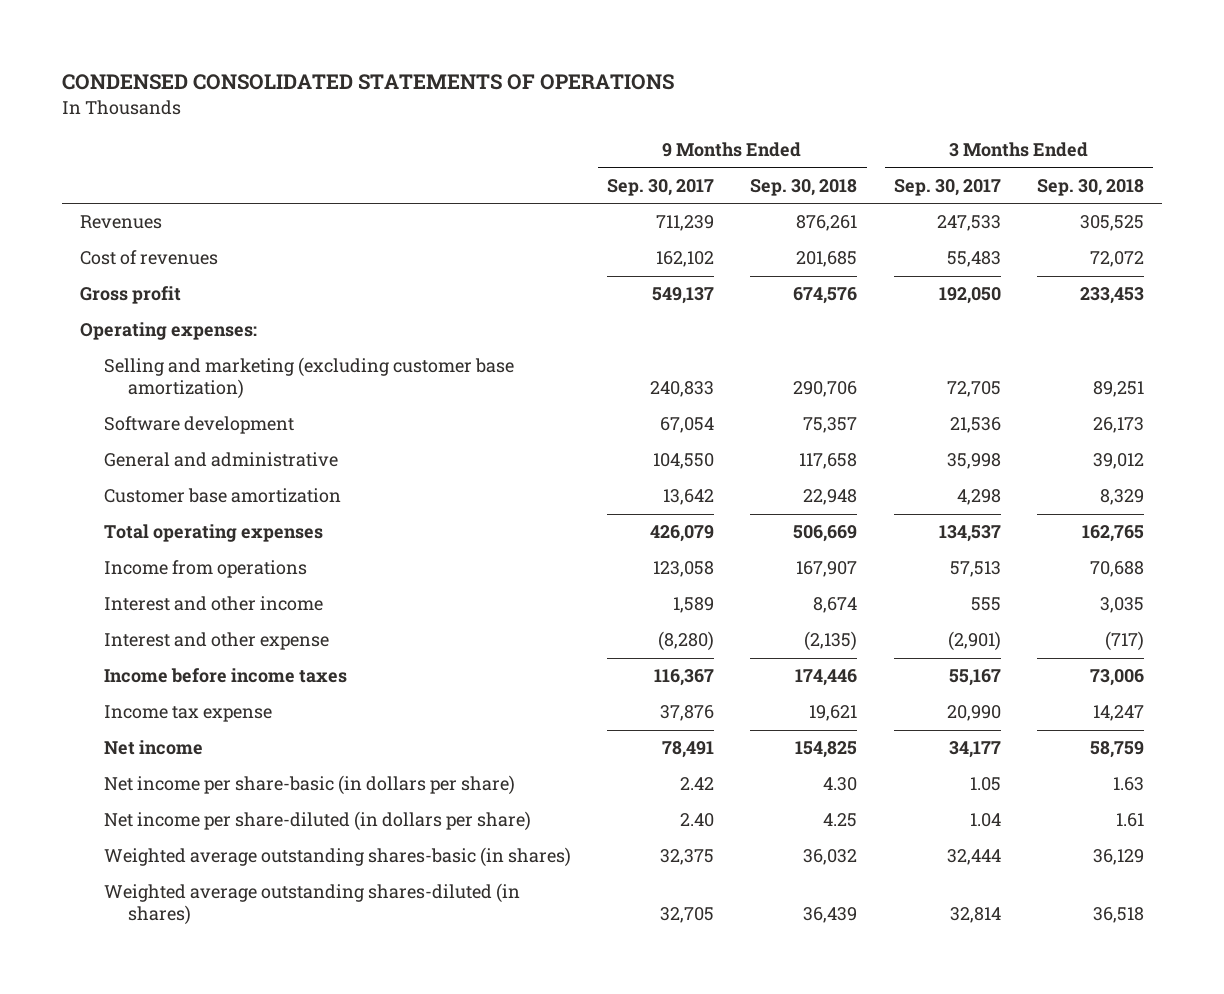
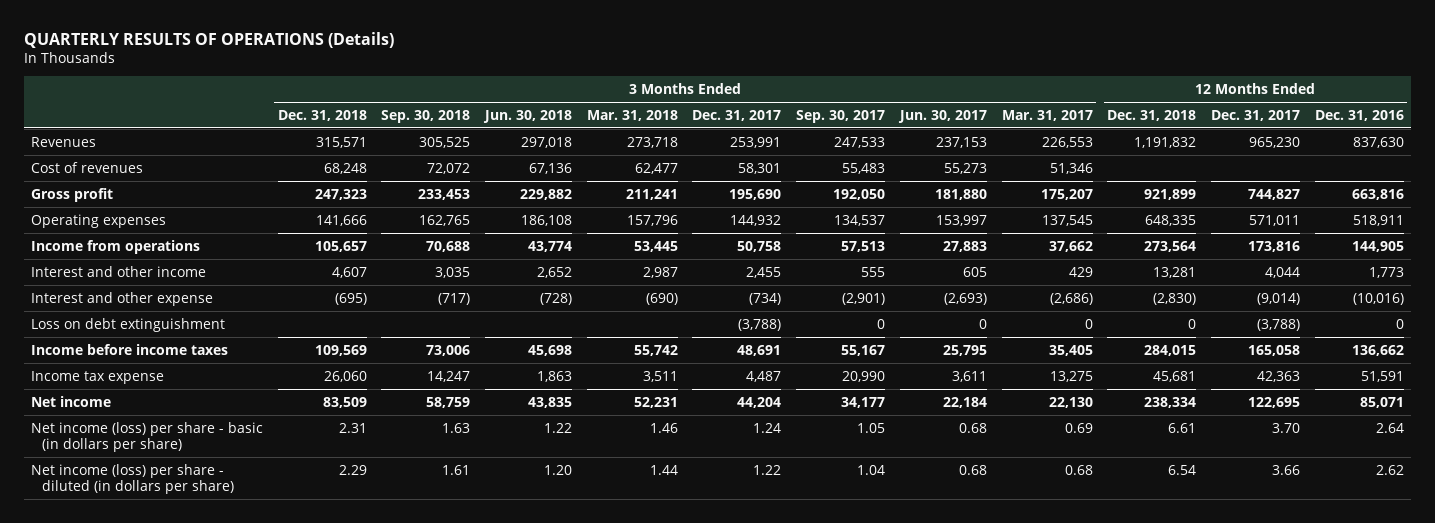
- CONDENSED CONSOLIDATED STATEMENTS OF OPERATIONS
+ QUARTERLY RESULTS OF OPERATIONS (Details)
- | 9 Months Ended Sep. 30, 2017 | 9 Months Ended Sep. 30, 2018 | 3 Months Ended Sep. 30, 2017 | 3 Months Ended Sep. 30, 2018
+ | 3 Months Ended Dec. 31, 2018 | 3 Months Ended Sep. 30, 2018 | 3 Months Ended Jun. 30, 2018 | 3 Months Ended Mar. 31, 2018 | 3 Months Ended Dec. 31, 2017 | 3 Months Ended Sep. 30, 2017 | 3 Months Ended Jun. 30, 2017 | 3 Months Ended Mar. 31, 2017 | 12 Months Ended Dec. 31, 2018 | 12 Months Ended Dec. 31, 2017 | 12 Months Ended Dec. 31, 2016
- Operating expenses:
- Selling and marketing (excluding customer base amortization) | 240,833 | 290,706 | 72,705 | 89,251
- Software development | 67,054 | 75,357 | 21,536 | 26,173
- General and administrative | 104,550 | 117,658 | 35,998 | 39,012
- Customer base amortization | 13,642 | 22,948 | 4,298 | 8,329
- Total operating expenses | 426,079 | 506,669 | 134,537 | 162,765
+ Operating expenses | 141,666 | 162,765 | 186,108 | 157,796 | 144,932 | 134,537 | 153,997 | 137,545 | 648,335 | 571,011 | 518,911
+ Loss on debt extinguishment | | | | | (3,788) | 0 | 0 | 0 | 0 | (3,788) | 0
- Net income per share-basic (in dollars per share) | 2.42 | 4.30 | 1.05 | 1.63
- Net income per share-diluted (in dollars per share) | 2.40 | 4.25 | 1.04 | 1.61
- Weighted average outstanding shares-basic (in shares) | 32,375 | 36,032 | 32,444 | 36,129
- Weighted average outstanding shares-diluted (in shares) | 32,705 | 36,439 | 32,814 | 36,518
+ Net income (loss) per share - basic (in dollars per share) | 2.31 | 1.63 | 1.22 | 1.46 | 1.24 | 1.05 | 0.68 | 0.69 | 6.61 | 3.70 | 2.64
+ Net income (loss) per share - diluted (in dollars per share) | 2.29 | 1.61 | 1.20 | 1.44 | 1.22 | 1.04 | 0.68 | 0.68 | 6.54 | 3.66 | 2.62

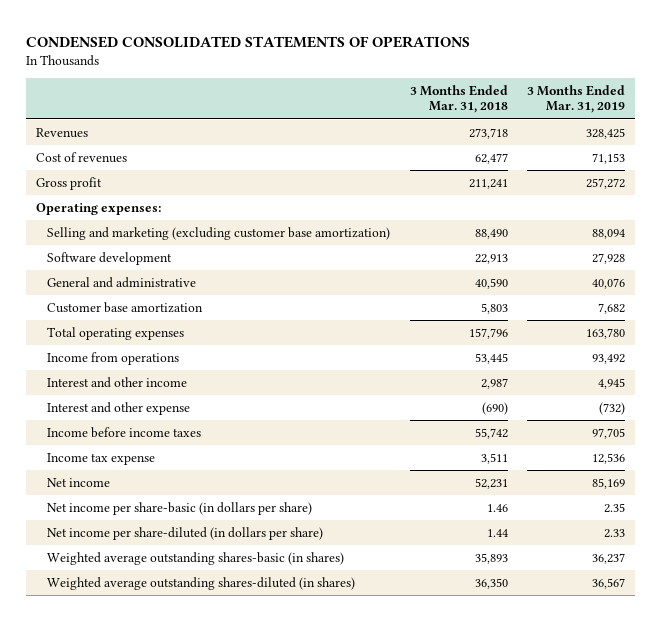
- QUARTERLY RESULTS OF OPERATIONS (Details)
+ CONDENSED CONSOLIDATED STATEMENTS OF OPERATIONS
- | 3 Months Ended Dec. 31, 2018 | 3 Months Ended Sep. 30, 2018 | 3 Months Ended Jun. 30, 2018 | 3 Months Ended Mar. 31, 2018 | 3 Months Ended Dec. 31, 2017 | 3 Months Ended Sep. 30, 2017 | 3 Months Ended Jun. 30, 2017 | 3 Months Ended Mar. 31, 2017 | 12 Months Ended Dec. 31, 2018 | 12 Months Ended Dec. 31, 2017 | 12 Months Ended Dec. 31, 2016
+ | 3 Months Ended Mar. 31, 2018 | 3 Months Ended Mar. 31, 2019
- Operating expenses | 141,666 | 162,765 | 186,108 | 157,796 | 144,932 | 134,537 | 153,997 | 137,545 | 648,335 | 571,011 | 518,911
+ Operating expenses:
+ Selling and marketing (excluding customer base amortization) | 88,490 | 88,094
+ Software development | 22,913 | 27,928
+ General and administrative | 40,590 | 40,076
+ Customer base amortization | 5,803 | 7,682
+ Total operating expenses | 157,796 | 163,780
- Loss on debt extinguishment | | | | | (3,788) | 0 | 0 | 0 | 0 | (3,788) | 0
- Net income (loss) per share - basic (in dollars per share) | 2.31 | 1.63 | 1.22 | 1.46 | 1.24 | 1.05 | 0.68 | 0.69 | 6.61 | 3.70 | 2.64
- Net income (loss) per share - diluted (in dollars per share) | 2.29 | 1.61 | 1.20 | 1.44 | 1.22 | 1.04 | 0.68 | 0.68 | 6.54 | 3.66 | 2.62
+ Net income per share-basic (in dollars per share) | 1.46 | 2.35
+ Net income per share-diluted (in dollars per share) | 1.44 | 2.33
+ Weighted average outstanding shares-basic (in shares) | 35,893 | 36,237
+ Weighted average outstanding shares-diluted (in shares) | 36,350 | 36,567

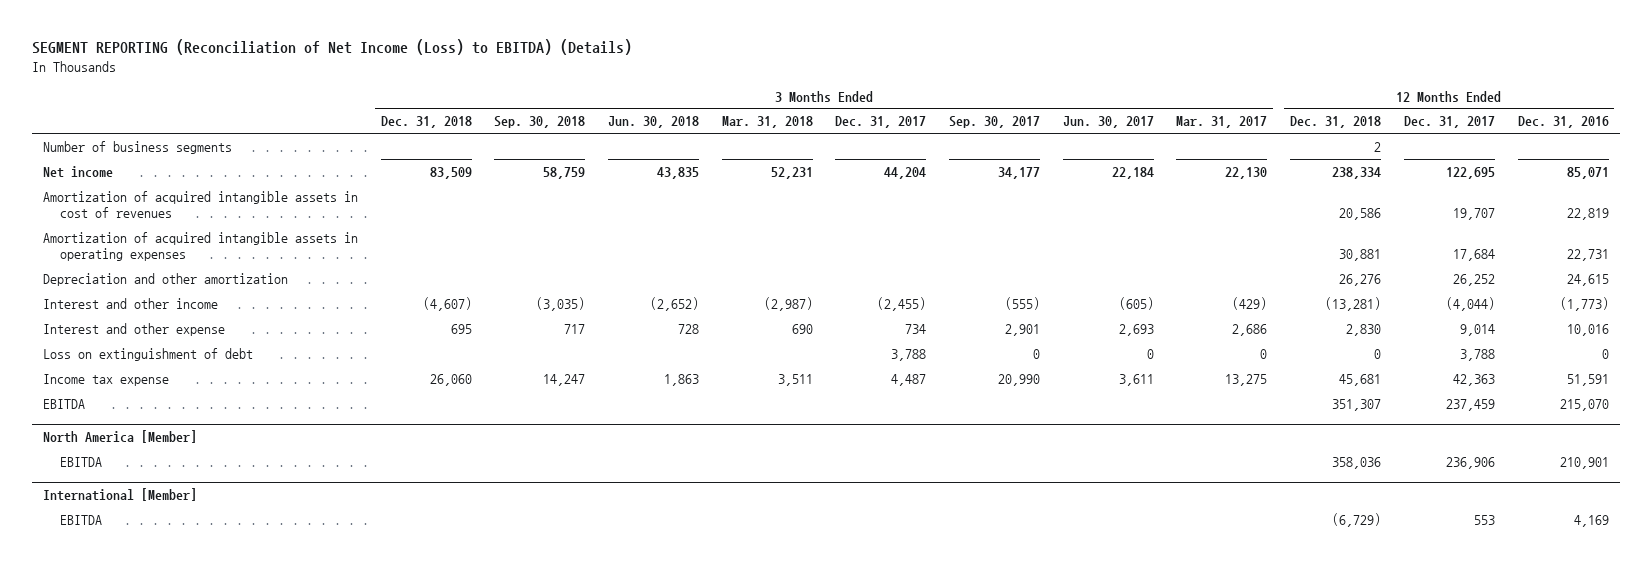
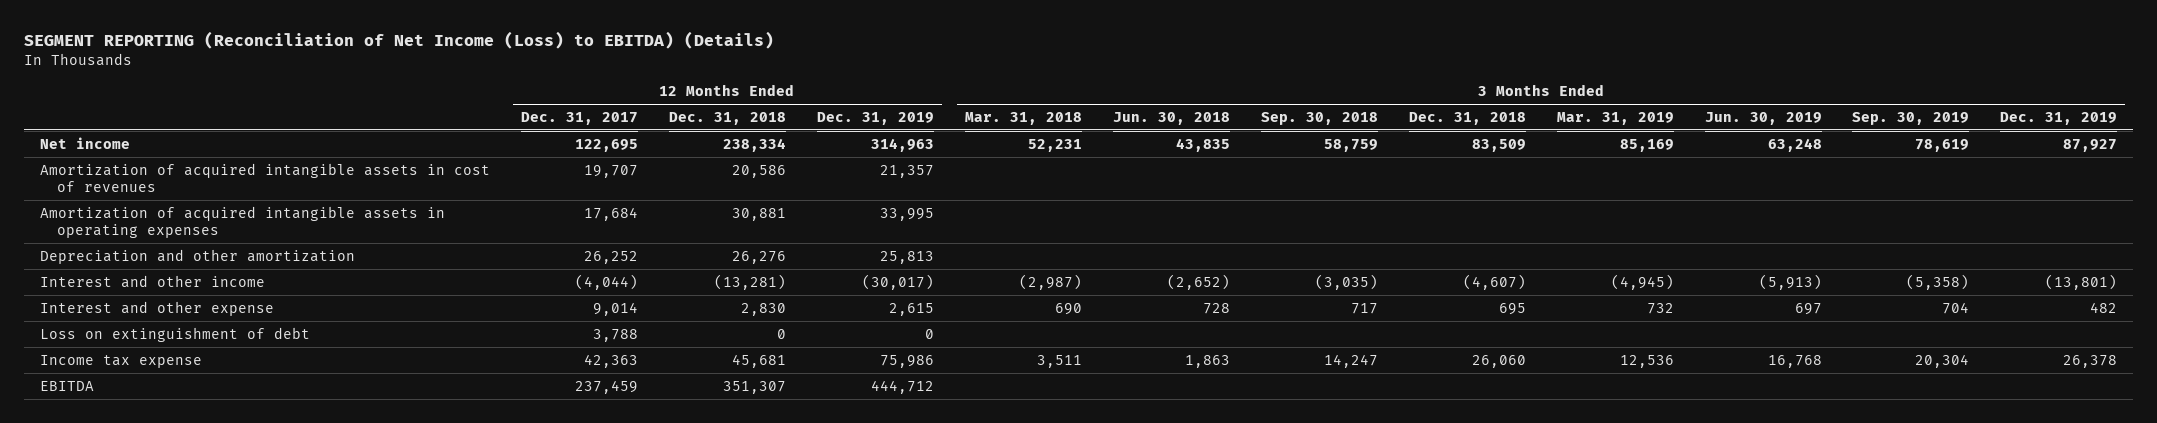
- | 3 Months Ended Dec. 31, 2018 | 3 Months Ended Sep. 30, 2018 | 3 Months Ended Jun. 30, 2018 | 3 Months Ended Mar. 31, 2018 | 3 Months Ended Dec. 31, 2017 | 3 Months Ended Sep. 30, 2017 | 3 Months Ended Jun. 30, 2017 | 3 Months Ended Mar. 31, 2017 | 12 Months Ended Dec. 31, 2018 | 12 Months Ended Dec. 31, 2017 | 12 Months Ended Dec. 31, 2016
+ | 12 Months Ended Dec. 31, 2017 | 12 Months Ended Dec. 31, 2018 | 12 Months Ended Dec. 31, 2019 | 3 Months Ended Mar. 31, 2018 | 3 Months Ended Jun. 30, 2018 | 3 Months Ended Sep. 30, 2018 | 3 Months Ended Dec. 31, 2018 | 3 Months Ended Mar. 31, 2019 | 3 Months Ended Jun. 30, 2019 | 3 Months Ended Sep. 30, 2019 | 3 Months Ended Dec. 31, 2019
- Number of business segments | | | | | | | | | 2 | |
- North America [Member]
- EBITDA | | | | | | | | | 358,036 | 236,906 | 210,901
- International [Member]
- EBITDA | | | | | | | | | (6,729) | 553 | 4,169

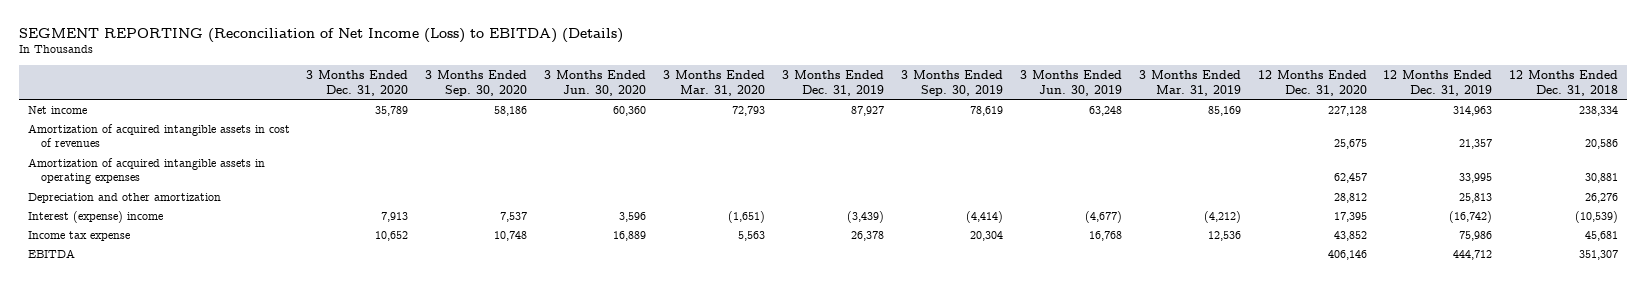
- | 12 Months Ended Dec. 31, 2017 | 12 Months Ended Dec. 31, 2018 | 12 Months Ended Dec. 31, 2019 | 3 Months Ended Mar. 31, 2018 | 3 Months Ended Jun. 30, 2018 | 3 Months Ended Sep. 30, 2018 | 3 Months Ended Dec. 31, 2018 | 3 Months Ended Mar. 31, 2019 | 3 Months Ended Jun. 30, 2019 | 3 Months Ended Sep. 30, 2019 | 3 Months Ended Dec. 31, 2019
+ | 3 Months Ended Dec. 31, 2020 | 3 Months Ended Sep. 30, 2020 | 3 Months Ended Jun. 30, 2020 | 3 Months Ended Mar. 31, 2020 | 3 Months Ended Dec. 31, 2019 | 3 Months Ended Sep. 30, 2019 | 3 Months Ended Jun. 30, 2019 | 3 Months Ended Mar. 31, 2019 | 12 Months Ended Dec. 31, 2020 | 12 Months Ended Dec. 31, 2019 | 12 Months Ended Dec. 31, 2018
- Interest and other income | (4,044) | (13,281) | (30,017) | (2,987) | (2,652) | (3,035) | (4,607) | (4,945) | (5,913) | (5,358) | (13,801)
- Interest and other expense | 9,014 | 2,830 | 2,615 | 690 | 728 | 717 | 695 | 732 | 697 | 704 | 482
- Loss on extinguishment of debt | 3,788 | 0 | 0 | | | | | | | |
+ Interest (expense) income | 7,913 | 7,537 | 3,596 | (1,651) | (3,439) | (4,414) | (4,677) | (4,212) | 17,395 | (16,742) | (10,539)

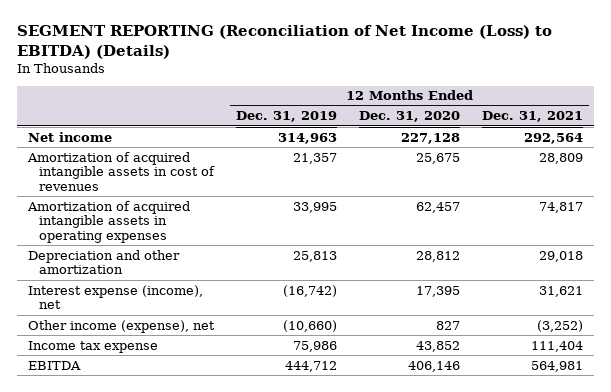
- | 3 Months Ended Dec. 31, 2020 | 3 Months Ended Sep. 30, 2020 | 3 Months Ended Jun. 30, 2020 | 3 Months Ended Mar. 31, 2020 | 3 Months Ended Dec. 31, 2019 | 3 Months Ended Sep. 30, 2019 | 3 Months Ended Jun. 30, 2019 | 3 Months Ended Mar. 31, 2019 | 12 Months Ended Dec. 31, 2020 | 12 Months Ended Dec. 31, 2019 | 12 Months Ended Dec. 31, 2018
+ | 12 Months Ended Dec. 31, 2019 | 12 Months Ended Dec. 31, 2020 | 12 Months Ended Dec. 31, 2021
- Interest (expense) income | 7,913 | 7,537 | 3,596 | (1,651) | (3,439) | (4,414) | (4,677) | (4,212) | 17,395 | (16,742) | (10,539)
+ Interest expense (income), net | (16,742) | 17,395 | 31,621
+ Other income (expense), net | (10,660) | 827 | (3,252)

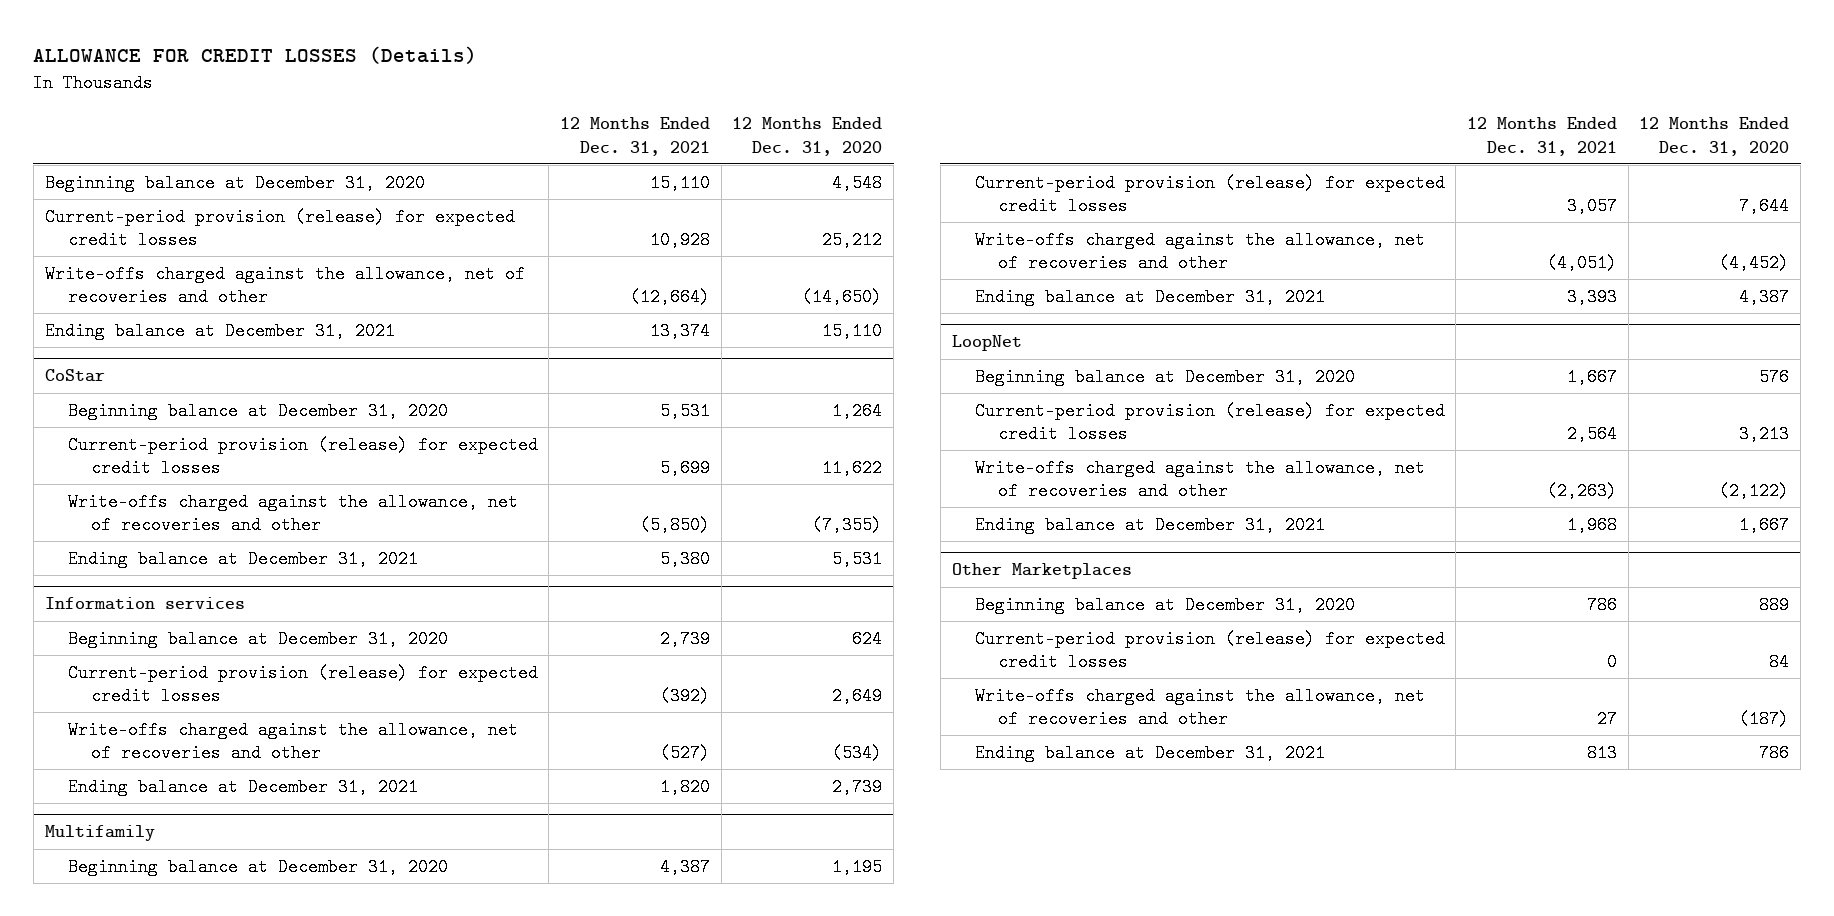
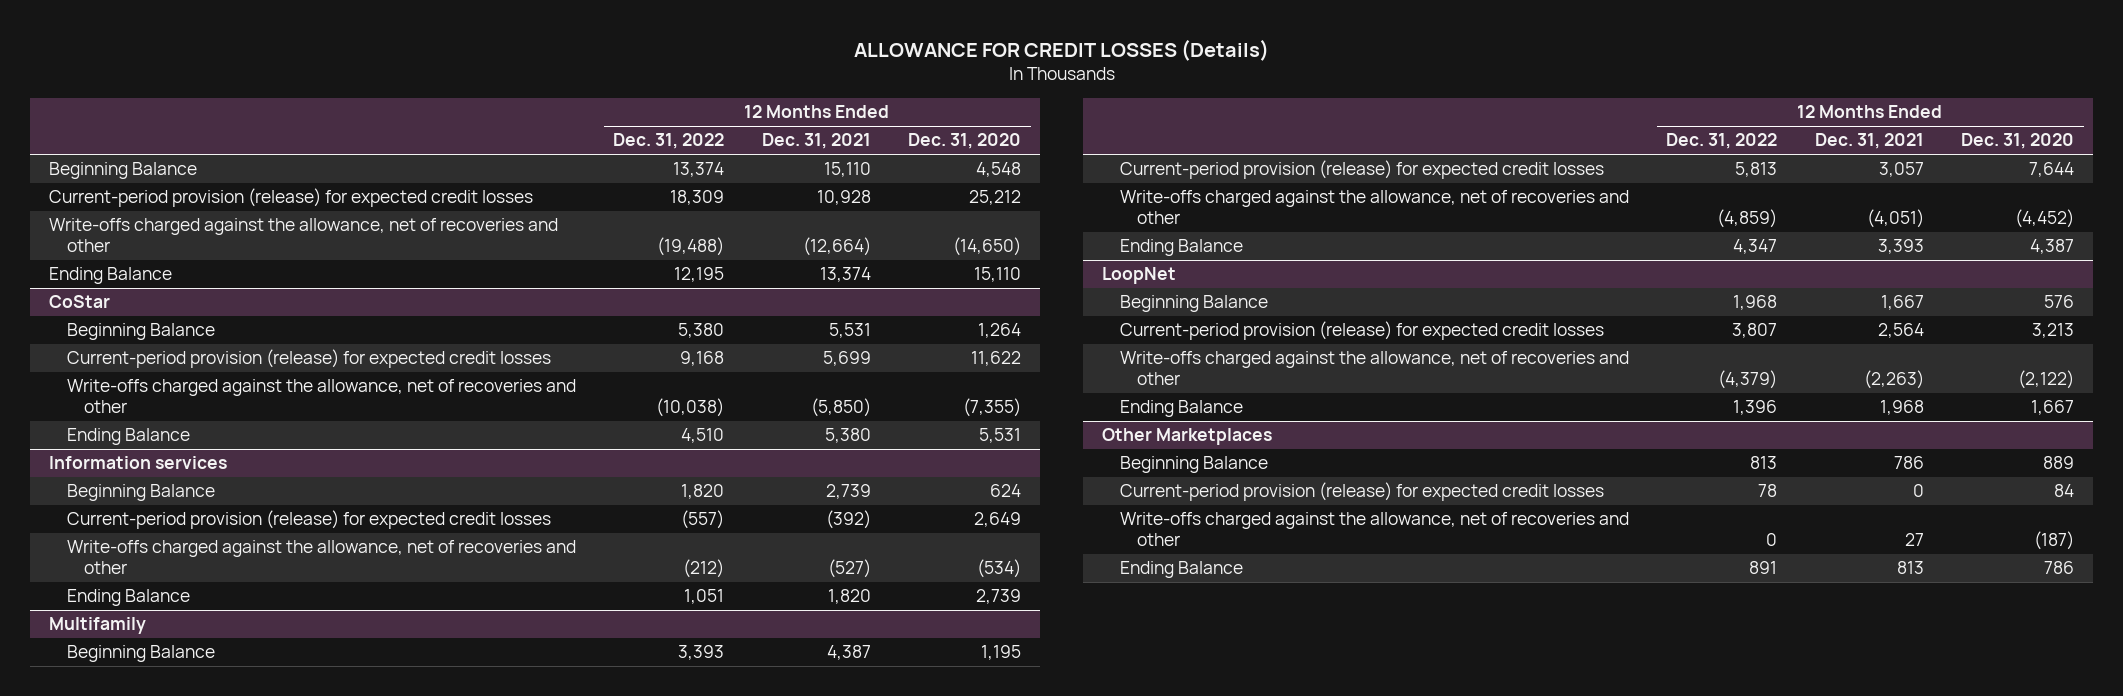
- | 12 Months Ended Dec. 31, 2021 | 12 Months Ended Dec. 31, 2020
+ | 12 Months Ended Dec. 31, 2022 | 12 Months Ended Dec. 31, 2021 | 12 Months Ended Dec. 31, 2020
- Beginning balance at December 31, 2020 | 15,110 | 4,548
+ Beginning Balance | 13,374 | 15,110 | 4,548
- Ending balance at December 31, 2021 | 13,374 | 15,110
+ Ending Balance | 12,195 | 13,374 | 15,110
@ CoStar
- Beginning balance at December 31, 2020 | 5,531 | 1,264
+ Beginning Balance | 5,380 | 5,531 | 1,264
- Ending balance at December 31, 2021 | 5,380 | 5,531
+ Ending Balance | 4,510 | 5,380 | 5,531
@ Information services
- Beginning balance at December 31, 2020 | 2,739 | 624
+ Beginning Balance | 1,820 | 2,739 | 624
- Ending balance at December 31, 2021 | 1,820 | 2,739
+ Ending Balance | 1,051 | 1,820 | 2,739
@ Multifamily
- Beginning balance at December 31, 2020 | 4,387 | 1,195
+ Beginning Balance | 3,393 | 4,387 | 1,195
- Ending balance at December 31, 2021 | 3,393 | 4,387
+ Ending Balance | 4,347 | 3,393 | 4,387
@ LoopNet
- Beginning balance at December 31, 2020 | 1,667 | 576
+ Beginning Balance | 1,968 | 1,667 | 576
- Ending balance at December 31, 2021 | 1,968 | 1,667
+ Ending Balance | 1,396 | 1,968 | 1,667
@ Other Marketplaces
- Beginning balance at December 31, 2020 | 786 | 889
+ Beginning Balance | 813 | 786 | 889
- Ending balance at December 31, 2021 | 813 | 786
+ Ending Balance | 891 | 813 | 786

